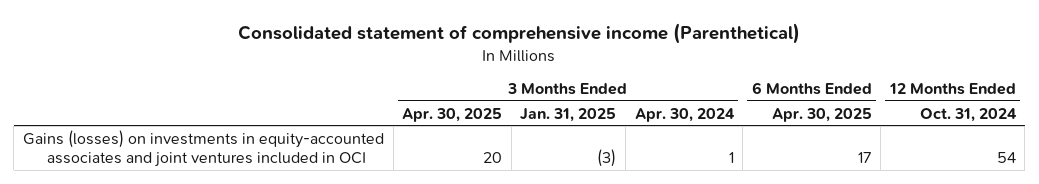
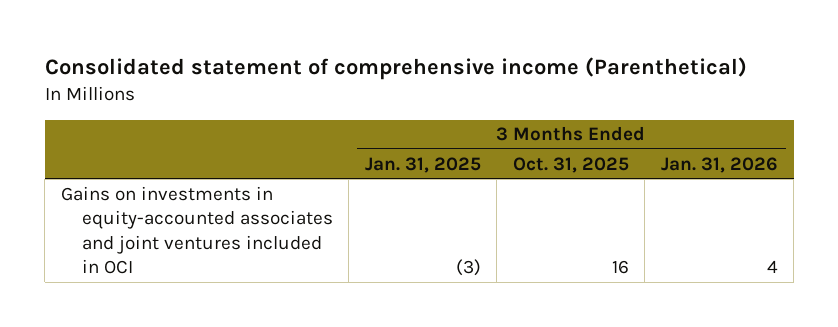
- | 3 Months Ended Apr. 30, 2025 | 3 Months Ended Jan. 31, 2025 | 3 Months Ended Apr. 30, 2024 | 6 Months Ended Apr. 30, 2025 | 12 Months Ended Oct. 31, 2024
+ | 3 Months Ended Jan. 31, 2025 | 3 Months Ended Oct. 31, 2025 | 3 Months Ended Jan. 31, 2026
- Gains (losses) on investments in equity-accounted associates and joint ventures included in OCI | 20 | (3) | 1 | 17 | 54
+ Gains on investments in equity-accounted associates and joint ventures included in OCI | (3) | 16 | 4

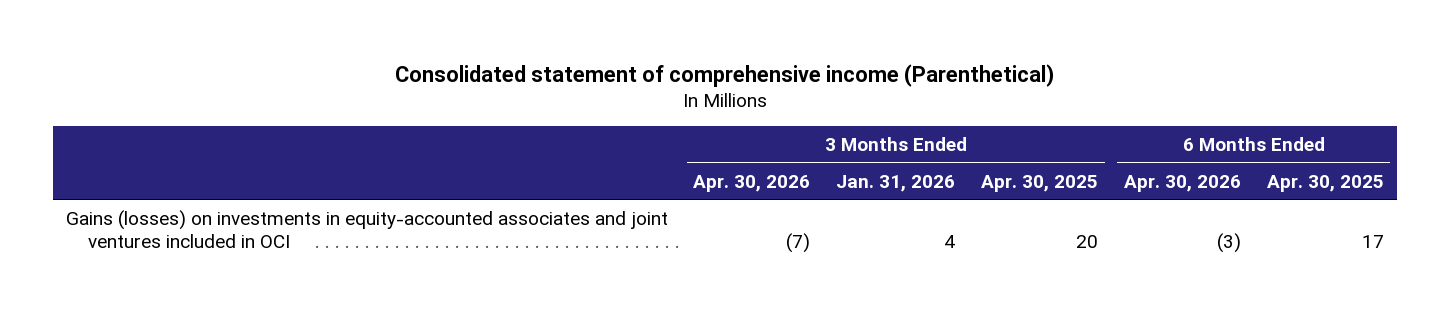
- | 3 Months Ended Jan. 31, 2025 | 3 Months Ended Oct. 31, 2025 | 3 Months Ended Jan. 31, 2026
+ | 3 Months Ended Apr. 30, 2026 | 3 Months Ended Jan. 31, 2026 | 3 Months Ended Apr. 30, 2025 | 6 Months Ended Apr. 30, 2026 | 6 Months Ended Apr. 30, 2025
- Gains on investments in equity-accounted associates and joint ventures included in OCI | (3) | 16 | 4
+ Gains (losses) on investments in equity-accounted associates and joint ventures included in OCI | (7) | 4 | 20 | (3) | 17

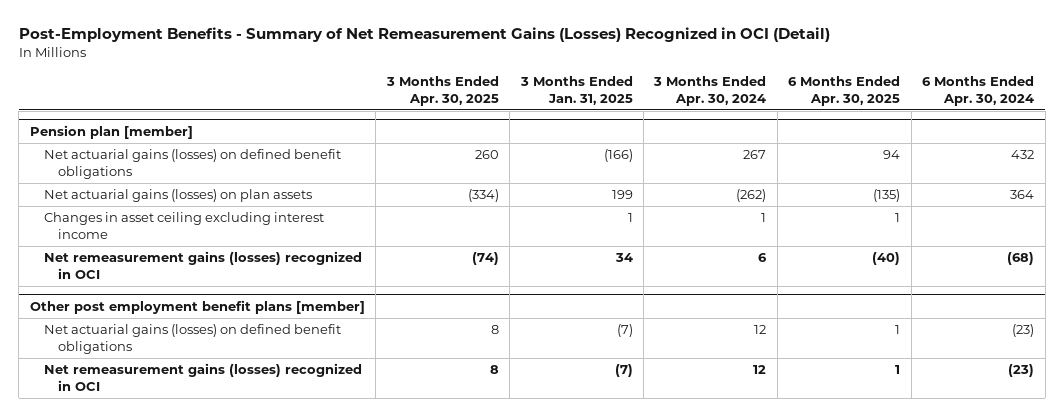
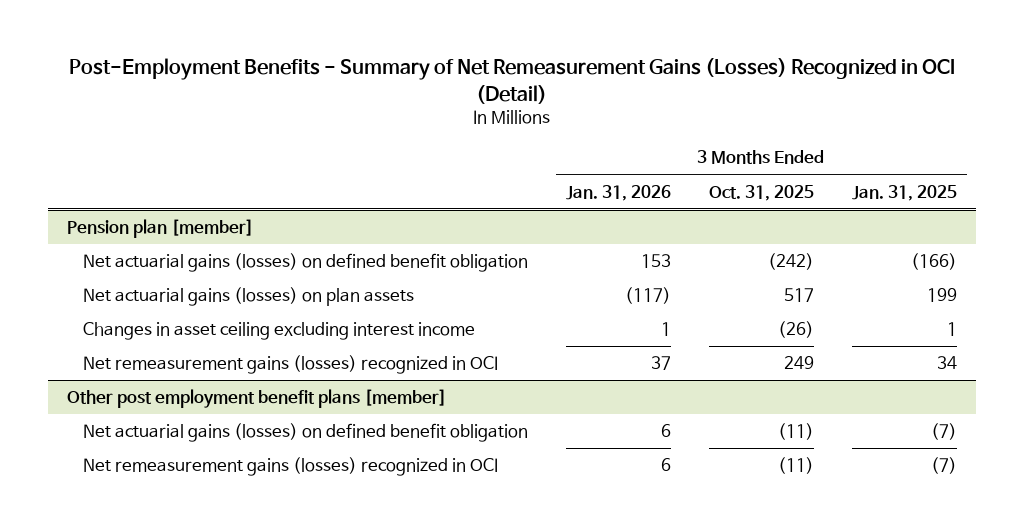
- | 3 Months Ended Apr. 30, 2025 | 3 Months Ended Jan. 31, 2025 | 3 Months Ended Apr. 30, 2024 | 6 Months Ended Apr. 30, 2025 | 6 Months Ended Apr. 30, 2024
+ | 3 Months Ended Jan. 31, 2026 | 3 Months Ended Oct. 31, 2025 | 3 Months Ended Jan. 31, 2025
@ Pension plan [member]
- Net actuarial gains (losses) on defined benefit obligations | 260 | (166) | 267 | 94 | 432
+ Net actuarial gains (losses) on defined benefit obligation | 153 | (242) | (166)
@ Other post employment benefit plans [member]
- Net actuarial gains (losses) on defined benefit obligations | 8 | (7) | 12 | 1 | (23)
+ Net actuarial gains (losses) on defined benefit obligation | 6 | (11) | (7)

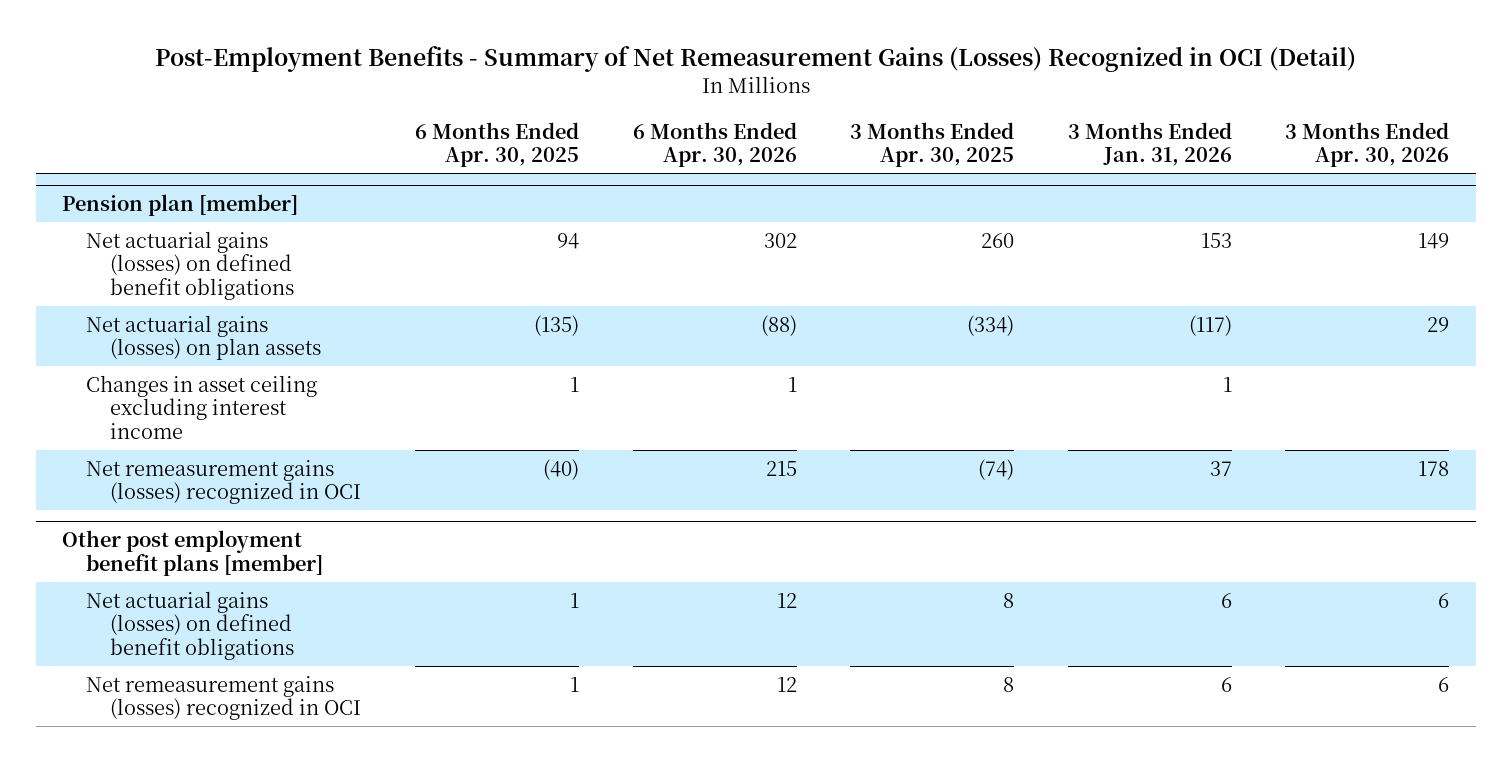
- | 3 Months Ended Jan. 31, 2026 | 3 Months Ended Oct. 31, 2025 | 3 Months Ended Jan. 31, 2025
+ | 6 Months Ended Apr. 30, 2025 | 6 Months Ended Apr. 30, 2026 | 3 Months Ended Apr. 30, 2025 | 3 Months Ended Jan. 31, 2026 | 3 Months Ended Apr. 30, 2026
@ Pension plan [member]
- Net actuarial gains (losses) on defined benefit obligation | 153 | (242) | (166)
+ Net actuarial gains (losses) on defined benefit obligations | 94 | 302 | 260 | 153 | 149
@ Other post employment benefit plans [member]
- Net actuarial gains (losses) on defined benefit obligation | 6 | (11) | (7)
+ Net actuarial gains (losses) on defined benefit obligations | 1 | 12 | 8 | 6 | 6

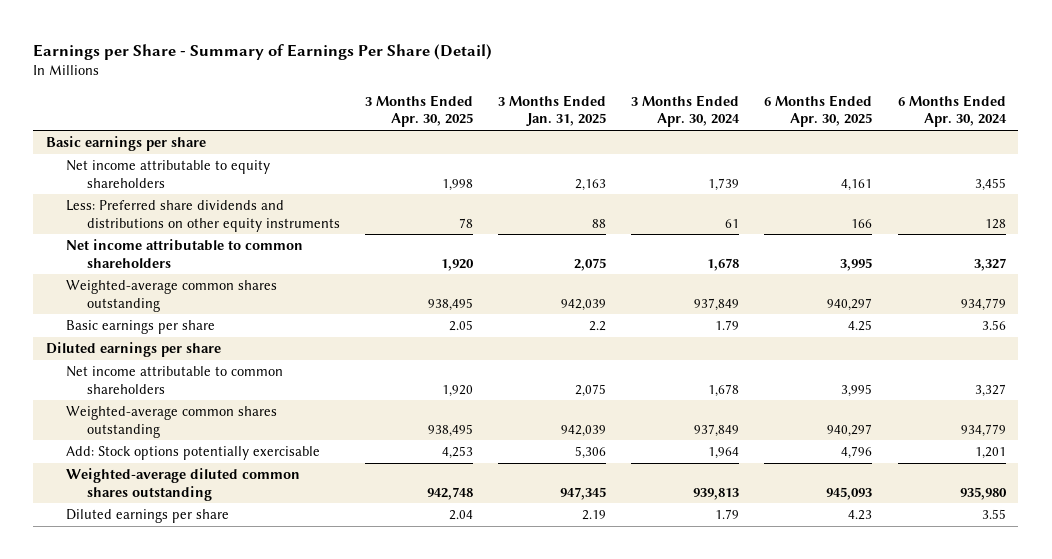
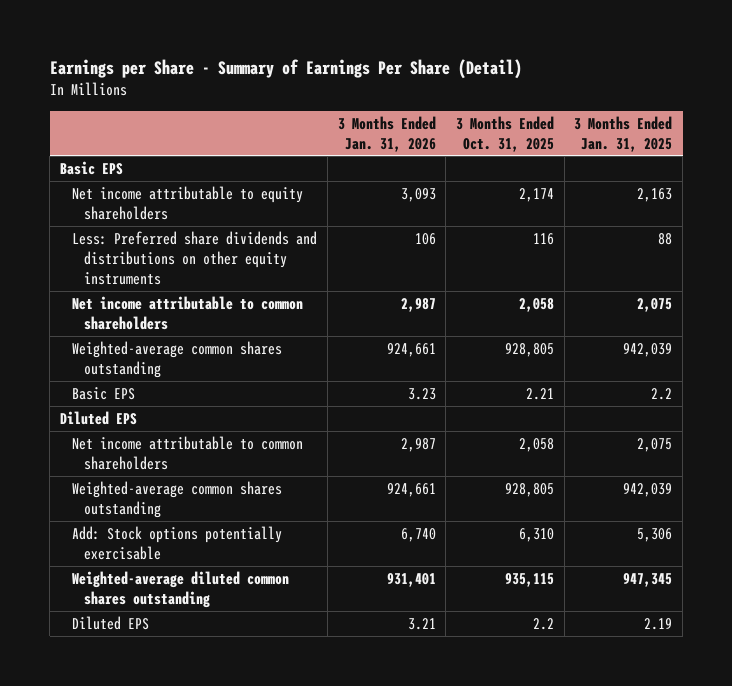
- | 3 Months Ended Apr. 30, 2025 | 3 Months Ended Jan. 31, 2025 | 3 Months Ended Apr. 30, 2024 | 6 Months Ended Apr. 30, 2025 | 6 Months Ended Apr. 30, 2024
+ | 3 Months Ended Jan. 31, 2026 | 3 Months Ended Oct. 31, 2025 | 3 Months Ended Jan. 31, 2025
- Basic earnings per share
+ Basic EPS
- Basic earnings per share | 2.05 | 2.2 | 1.79 | 4.25 | 3.56
- Diluted earnings per share
+ Basic EPS | 3.23 | 2.21 | 2.2
+ Diluted EPS
- Diluted earnings per share | 2.04 | 2.19 | 1.79 | 4.23 | 3.55
+ Diluted EPS | 3.21 | 2.2 | 2.19

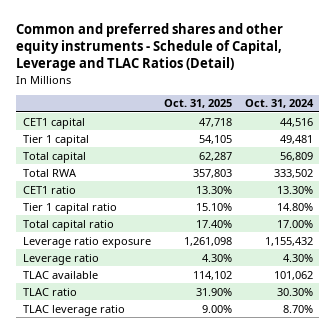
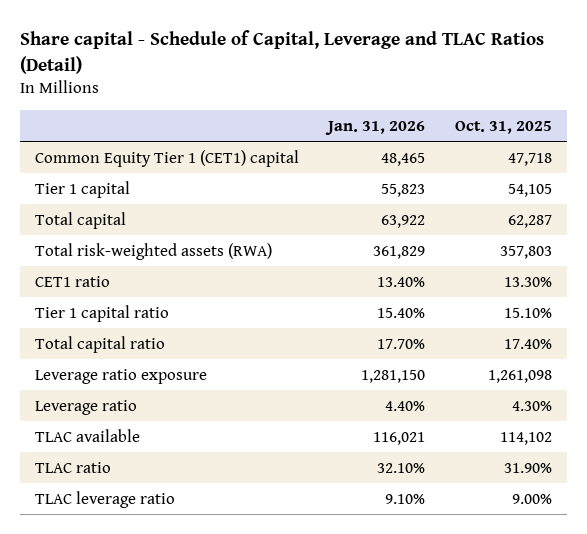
- Common and preferred shares and other equity instruments - Schedule of Capital, Leverage and TLAC Ratios (Detail)
+ Share capital - Schedule of Capital, Leverage and TLAC Ratios (Detail)
- | Oct. 31, 2025 | Oct. 31, 2024
+ | Jan. 31, 2026 | Oct. 31, 2025
- CET1 capital | 47,718 | 44,516
+ Common Equity Tier 1 (CET1) capital | 48,465 | 47,718
- Total RWA | 357,803 | 333,502
+ Total risk-weighted assets (RWA) | 361,829 | 357,803

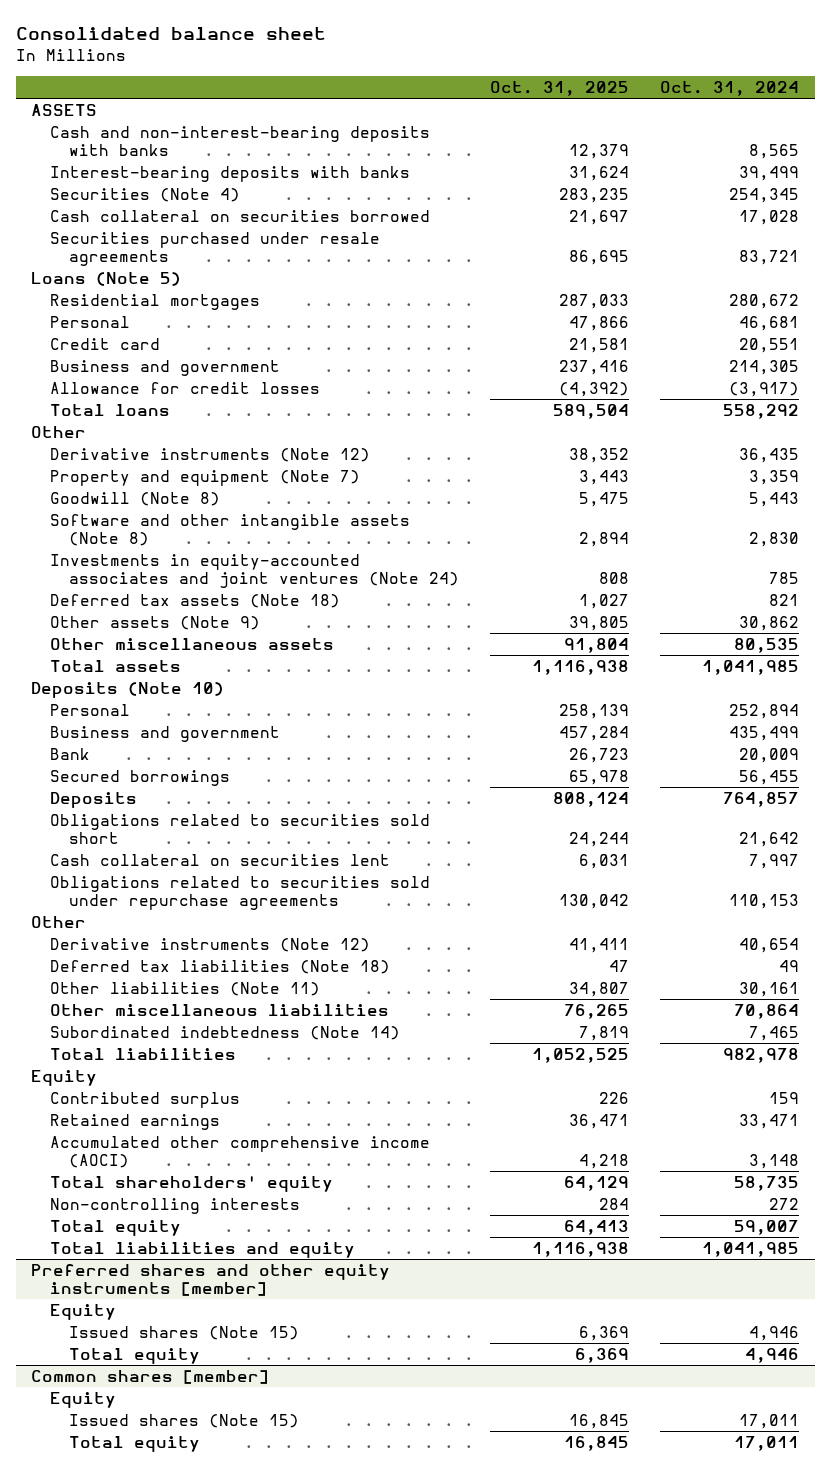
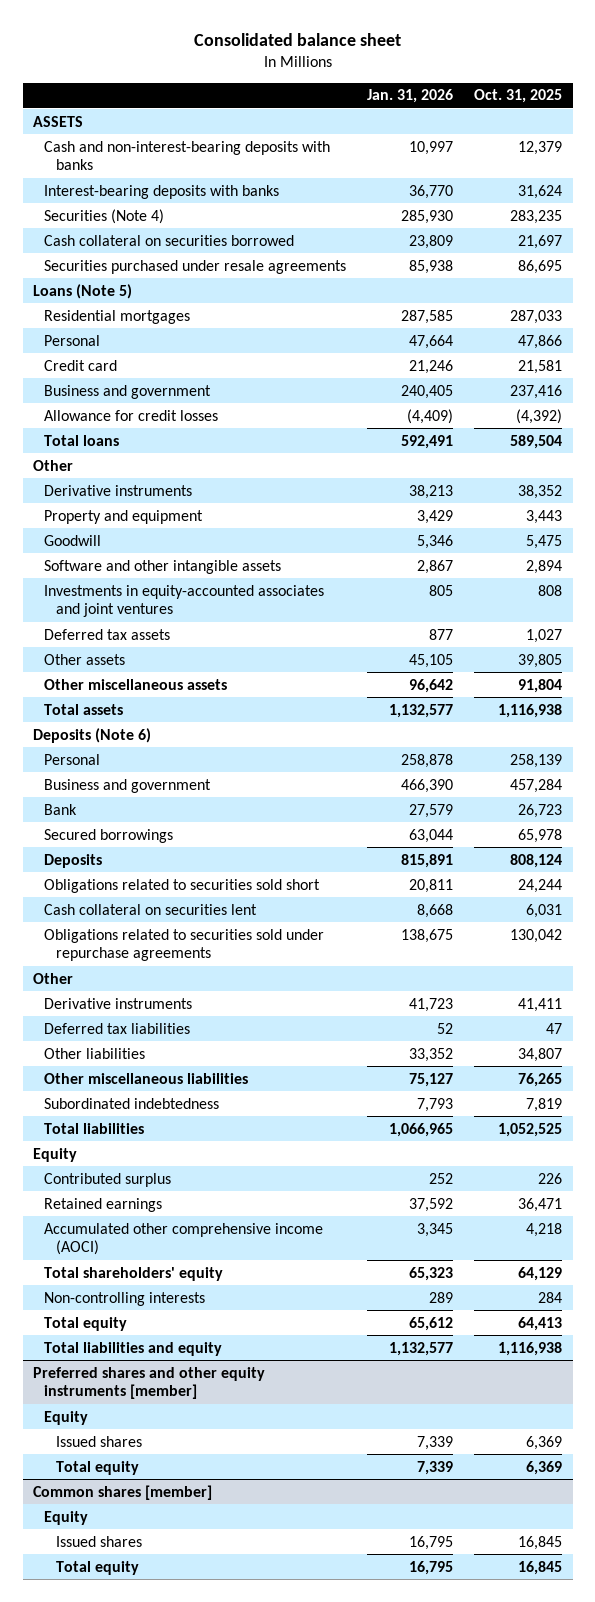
- | Oct. 31, 2025 | Oct. 31, 2024
+ | Jan. 31, 2026 | Oct. 31, 2025
- Derivative instruments (Note 12) | 38,352 | 36,435
- Property and equipment (Note 7) | 3,443 | 3,359
- Goodwill (Note 8) | 5,475 | 5,443
- Software and other intangible assets (Note 8) | 2,894 | 2,830
- Investments in equity-accounted associates and joint ventures (Note 24) | 808 | 785
- Deferred tax assets (Note 18) | 1,027 | 821
- Other assets (Note 9) | 39,805 | 30,862
+ Derivative instruments | 38,213 | 38,352
+ Property and equipment | 3,429 | 3,443
+ Goodwill | 5,346 | 5,475
+ Software and other intangible assets | 2,867 | 2,894
+ Investments in equity-accounted associates and joint ventures | 805 | 808
+ Deferred tax assets | 877 | 1,027
+ Other assets | 45,105 | 39,805
- Deposits (Note 10)
+ Deposits (Note 6)
- Derivative instruments (Note 12) | 41,411 | 40,654
- Deferred tax liabilities (Note 18) | 47 | 49
- Other liabilities (Note 11) | 34,807 | 30,161
+ Derivative instruments | 41,723 | 41,411
+ Deferred tax liabilities | 52 | 47
+ Other liabilities | 33,352 | 34,807
- Subordinated indebtedness (Note 14) | 7,819 | 7,465
+ Subordinated indebtedness | 7,793 | 7,819
@ Preferred shares and other equity instruments [member]
- Issued shares (Note 15) | 6,369 | 4,946
+ Issued shares | 7,339 | 6,369
@ Common shares [member]
- Issued shares (Note 15) | 16,845 | 17,011
+ Issued shares | 16,795 | 16,845

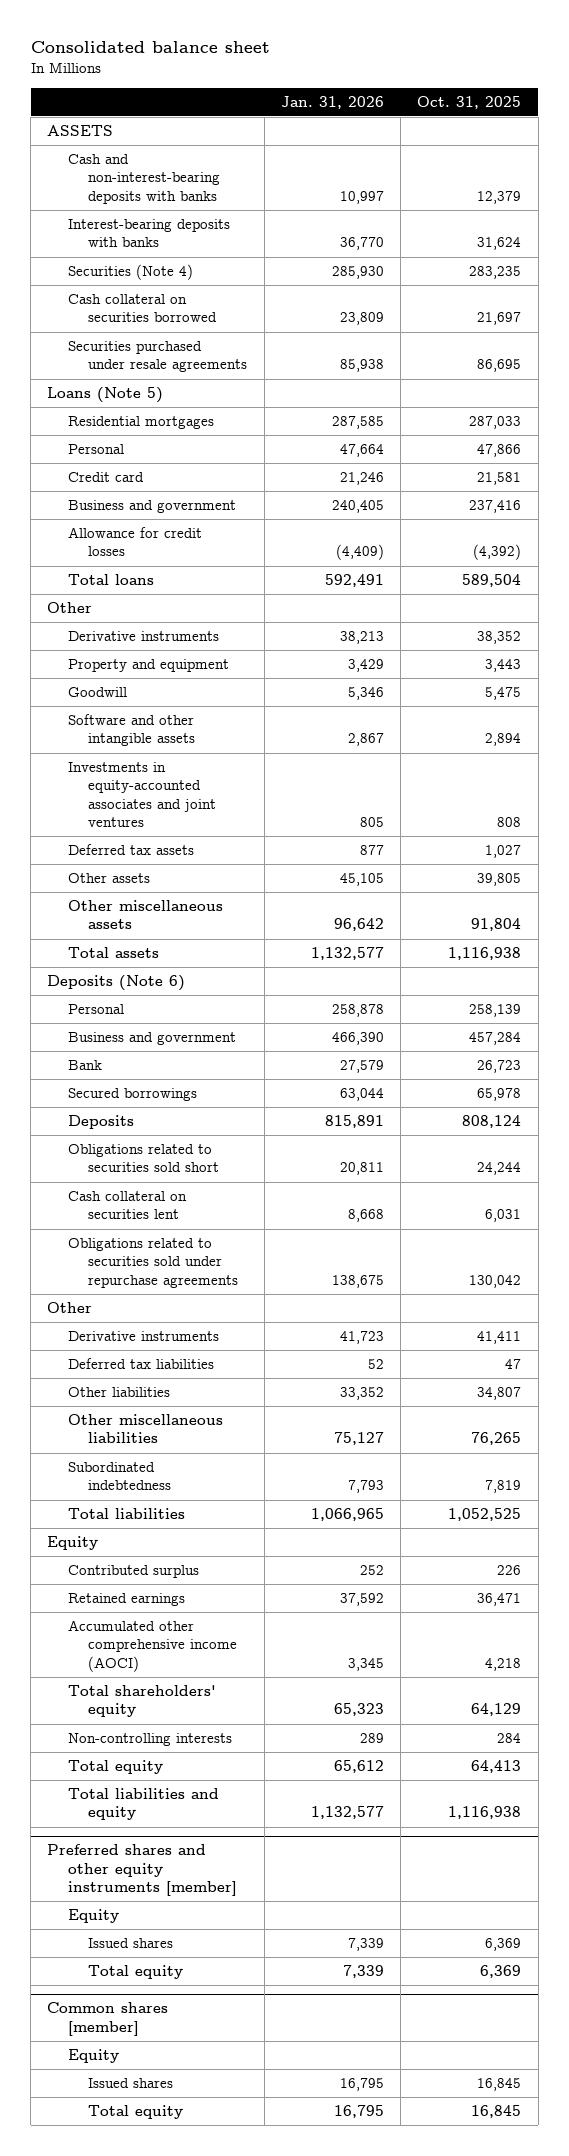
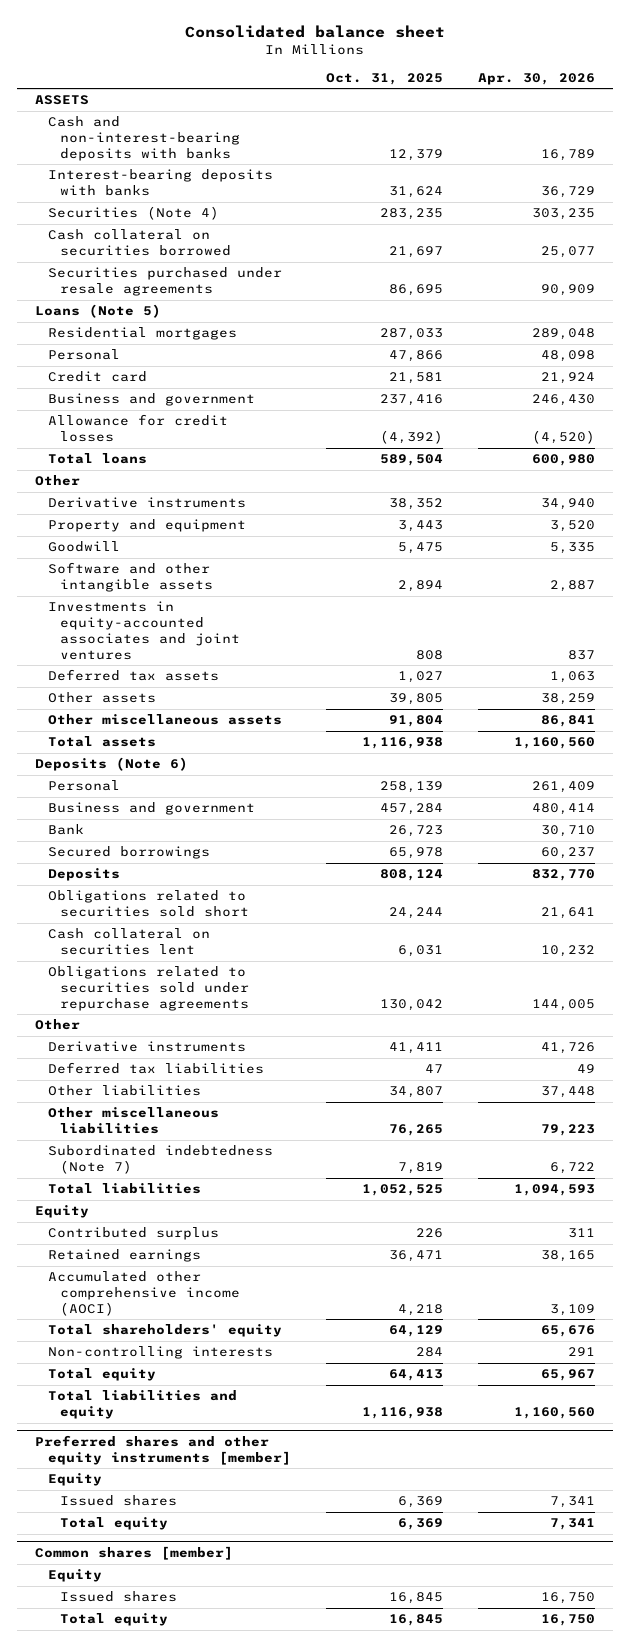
- | Jan. 31, 2026 | Oct. 31, 2025
+ | Oct. 31, 2025 | Apr. 30, 2026
- Subordinated indebtedness | 7,793 | 7,819
+ Subordinated indebtedness (Note 7) | 7,819 | 6,722

